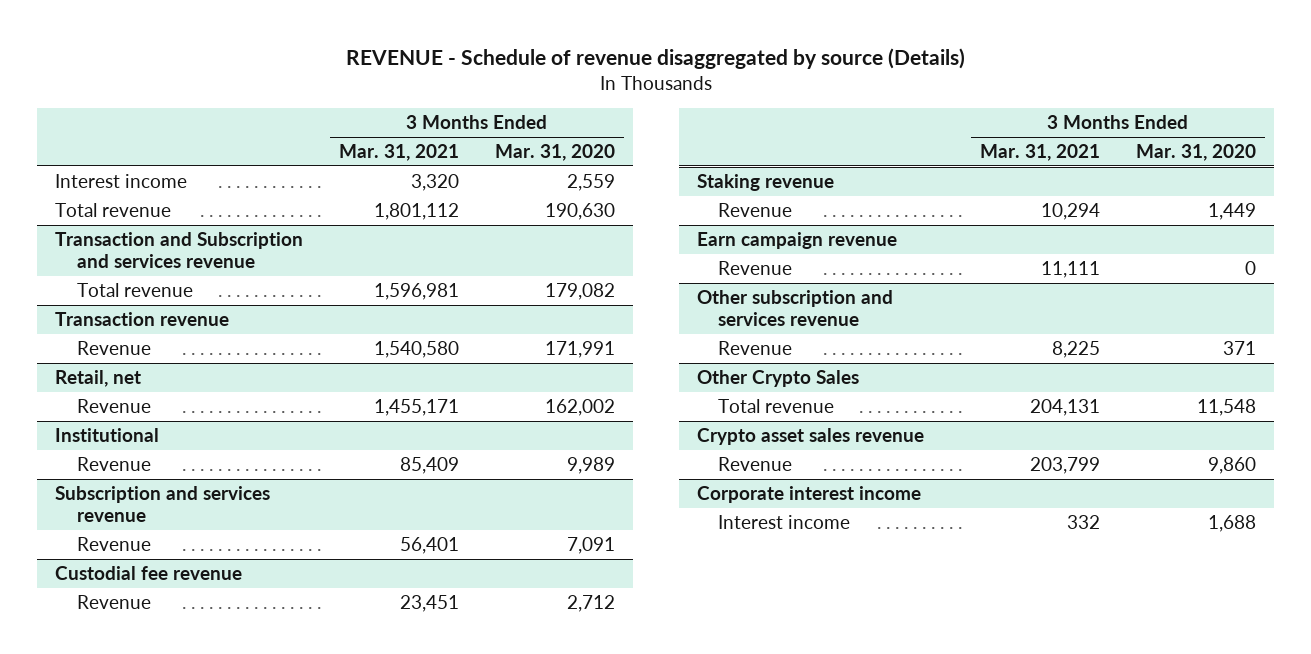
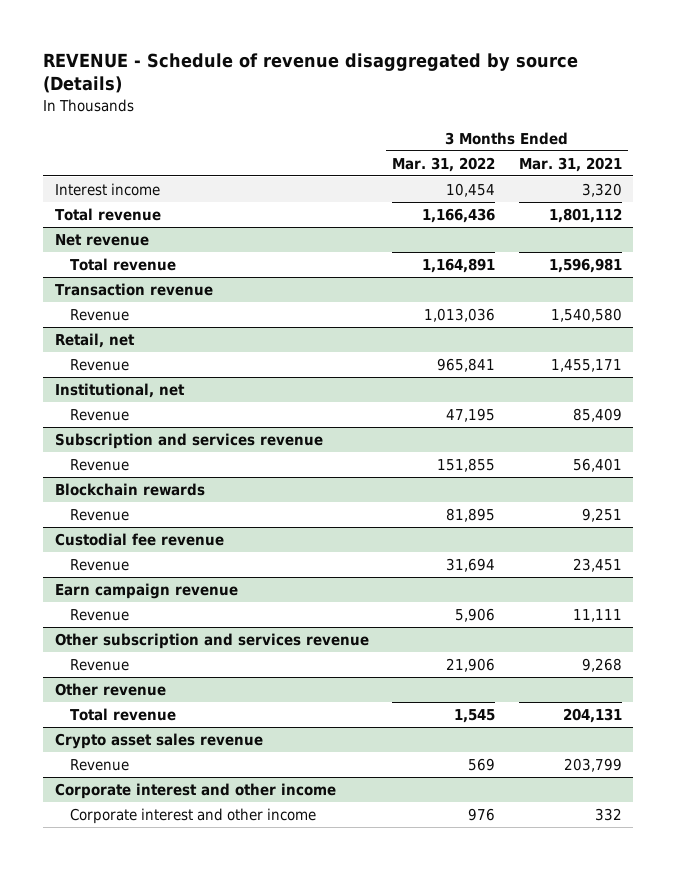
- | 3 Months Ended Mar. 31, 2021 | 3 Months Ended Mar. 31, 2020
+ | 3 Months Ended Mar. 31, 2022 | 3 Months Ended Mar. 31, 2021
- Transaction and Subscription and services revenue
+ Net revenue
- Institutional
+ Institutional, net
+ Blockchain rewards
+ Revenue | 81,895 | 9,251
- Staking revenue
- Revenue | 10,294 | 1,449
@ Other subscription and services revenue
- Revenue | 8,225 | 371
- Other Crypto Sales
@ Other subscription and services revenue
+ Revenue | 21,906 | 9,268
+ Other revenue
- Corporate interest income
- Interest income | 332 | 1,688
+ Corporate interest and other income
+ Corporate interest and other income | 976 | 332

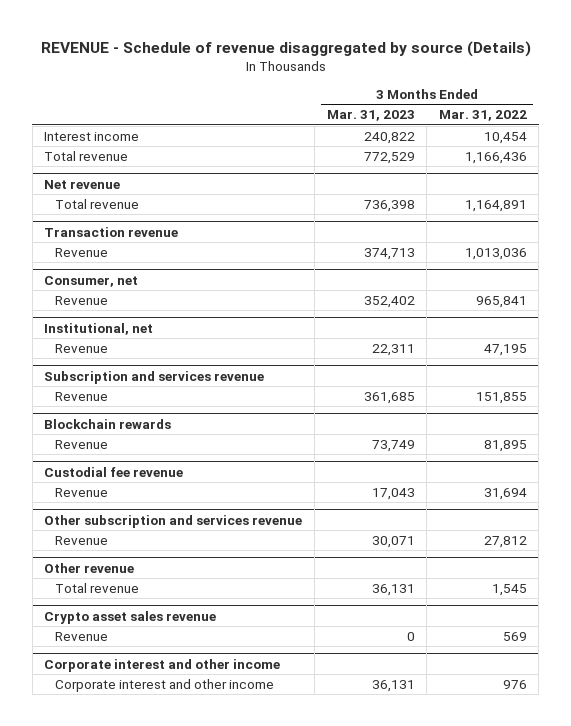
- | 3 Months Ended Mar. 31, 2022 | 3 Months Ended Mar. 31, 2021
+ | 3 Months Ended Mar. 31, 2023 | 3 Months Ended Mar. 31, 2022
- Retail, net
+ Consumer, net
- Earn campaign revenue
- Revenue | 5,906 | 11,111
@ Other subscription and services revenue
- Revenue | 21,906 | 9,268
+ Revenue | 30,071 | 27,812

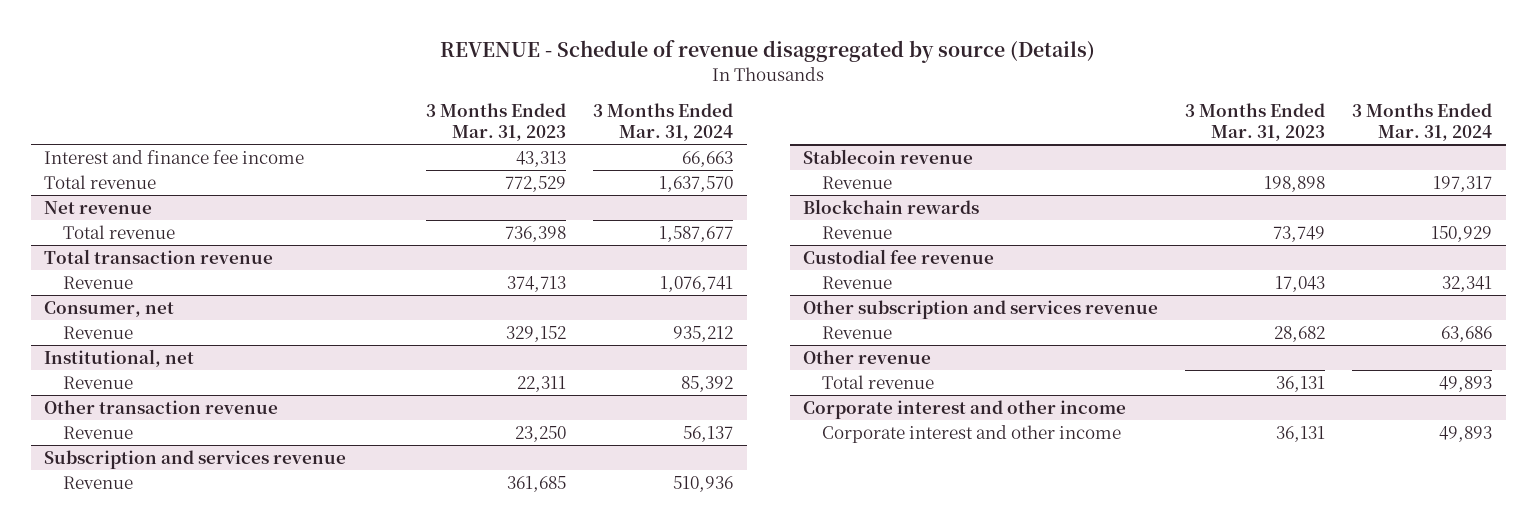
- | 3 Months Ended Mar. 31, 2023 | 3 Months Ended Mar. 31, 2022
+ | 3 Months Ended Mar. 31, 2023 | 3 Months Ended Mar. 31, 2024
- Interest income | 240,822 | 10,454
+ Interest and finance fee income | 43,313 | 66,663
- Transaction revenue
+ Total transaction revenue
@ Consumer, net
- Revenue | 352,402 | 965,841
+ Revenue | 329,152 | 935,212
+ Other transaction revenue
+ Revenue | 23,250 | 56,137
+ Stablecoin revenue
+ Revenue | 198,898 | 197,317
@ Other subscription and services revenue
- Revenue | 30,071 | 27,812
+ Revenue | 28,682 | 63,686
- Crypto asset sales revenue
- Revenue | 0 | 569

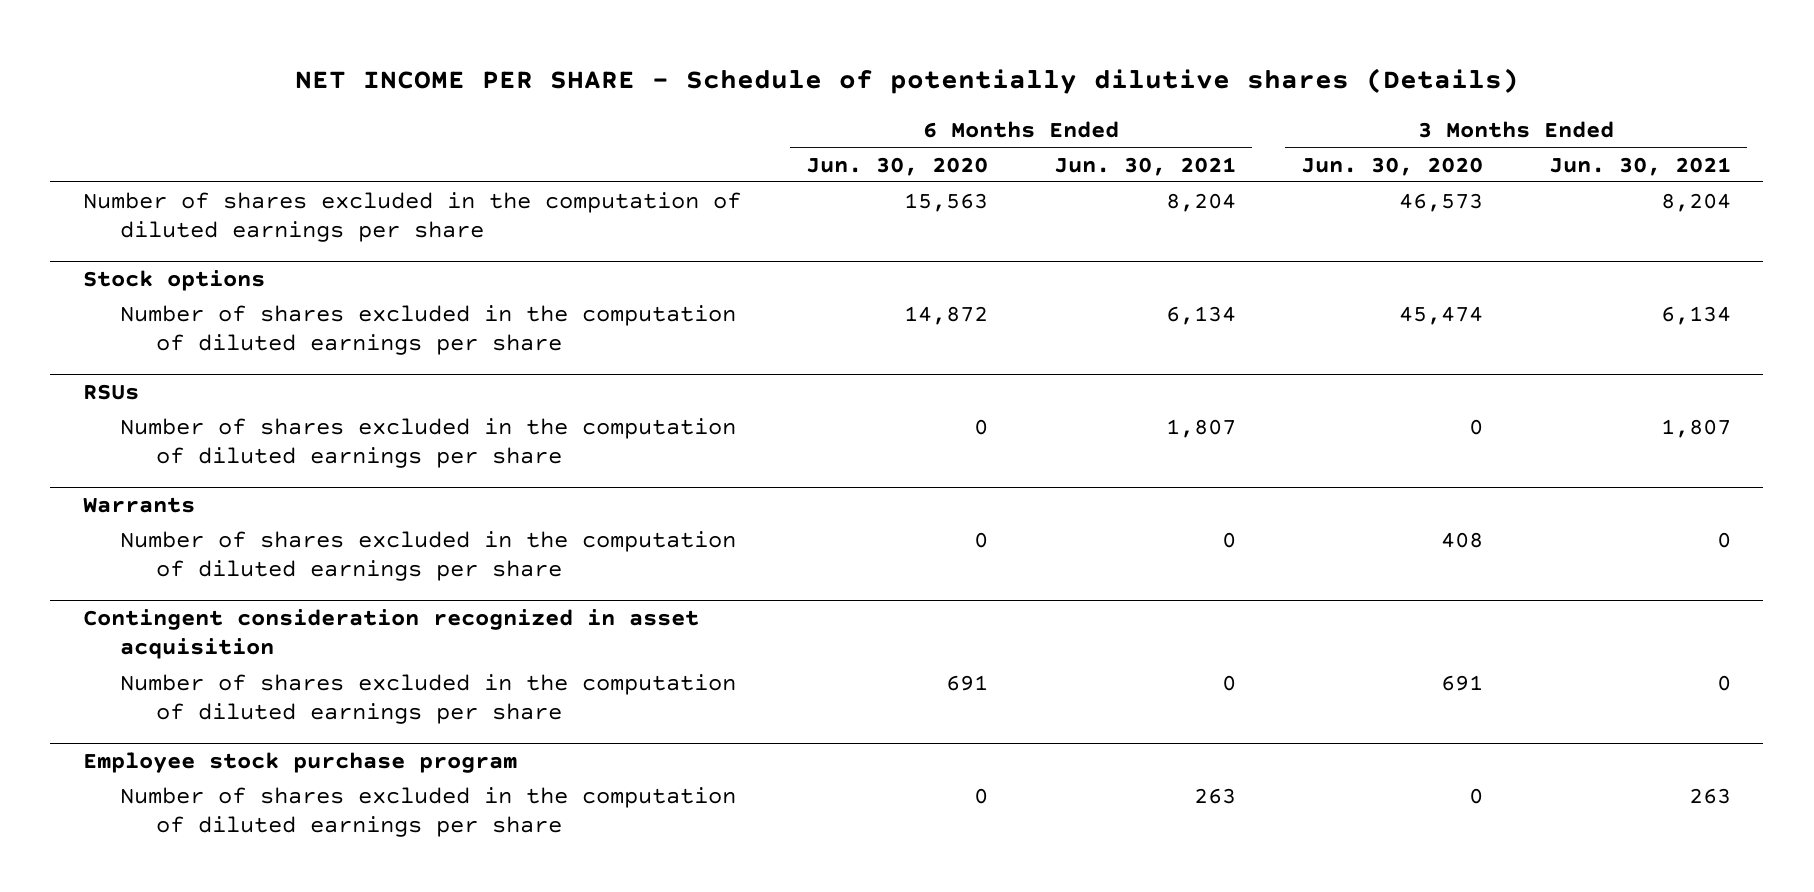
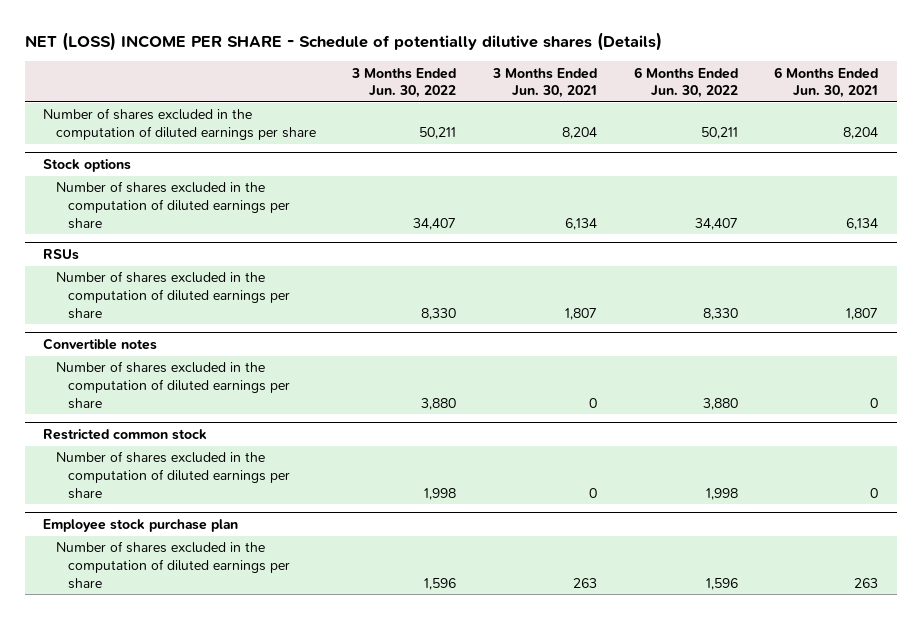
- NET INCOME PER SHARE - Schedule of potentially dilutive shares (Details)
+ NET (LOSS) INCOME PER SHARE - Schedule of potentially dilutive shares (Details)
- | 6 Months Ended Jun. 30, 2020 | 6 Months Ended Jun. 30, 2021 | 3 Months Ended Jun. 30, 2020 | 3 Months Ended Jun. 30, 2021
+ | 3 Months Ended Jun. 30, 2022 | 3 Months Ended Jun. 30, 2021 | 6 Months Ended Jun. 30, 2022 | 6 Months Ended Jun. 30, 2021
- Warrants
+ Convertible notes
- Contingent consideration recognized in asset acquisition
+ Restricted common stock
- Employee stock purchase program
+ Employee stock purchase plan

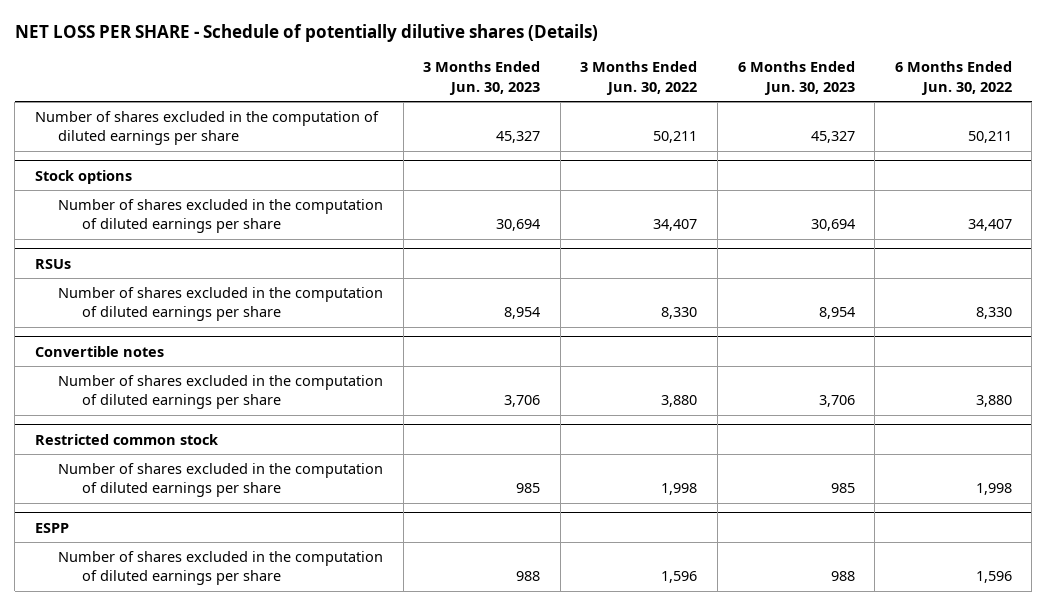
- NET (LOSS) INCOME PER SHARE - Schedule of potentially dilutive shares (Details)
+ NET LOSS PER SHARE - Schedule of potentially dilutive shares (Details)
- | 3 Months Ended Jun. 30, 2022 | 3 Months Ended Jun. 30, 2021 | 6 Months Ended Jun. 30, 2022 | 6 Months Ended Jun. 30, 2021
+ | 3 Months Ended Jun. 30, 2023 | 3 Months Ended Jun. 30, 2022 | 6 Months Ended Jun. 30, 2023 | 6 Months Ended Jun. 30, 2022
- Employee stock purchase plan
+ ESPP

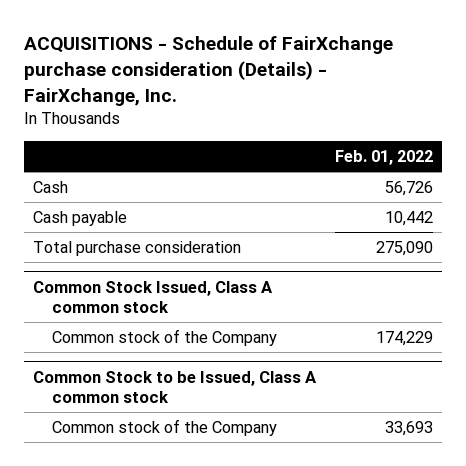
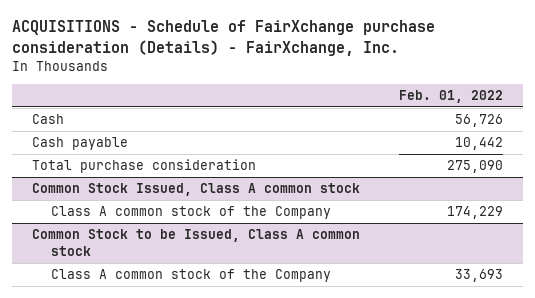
@ Common Stock Issued, Class A common stock
- Common stock of the Company | 174,229
+ Class A common stock of the Company | 174,229
@ Common Stock to be Issued, Class A common stock
- Common stock of the Company | 33,693
+ Class A common stock of the Company | 33,693

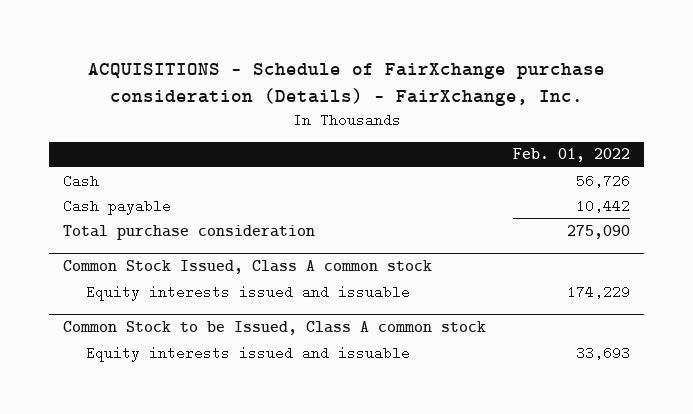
@ Common Stock Issued, Class A common stock
- Class A common stock of the Company | 174,229
+ Equity interests issued and issuable | 174,229
@ Common Stock to be Issued, Class A common stock
- Class A common stock of the Company | 33,693
+ Equity interests issued and issuable | 33,693

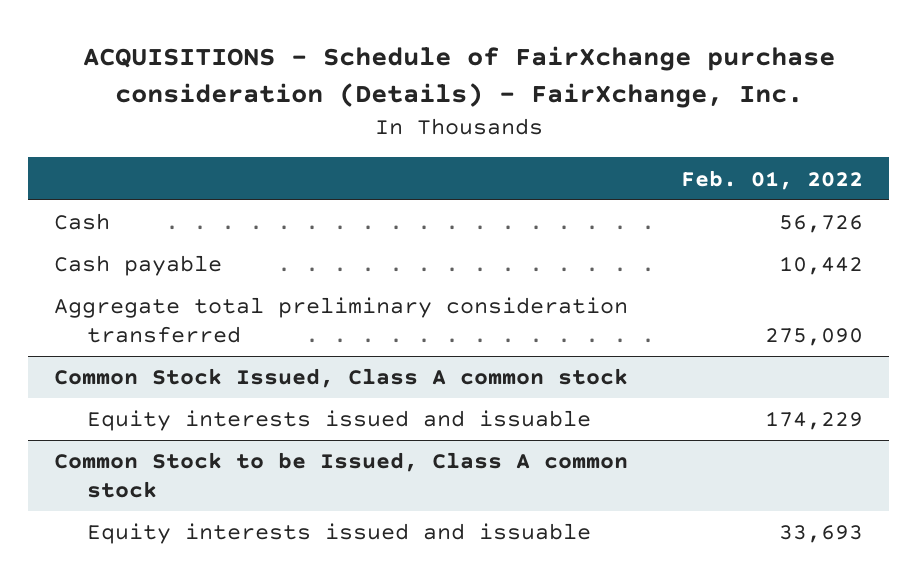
- Total purchase consideration | 275,090
+ Aggregate total preliminary consideration transferred | 275,090

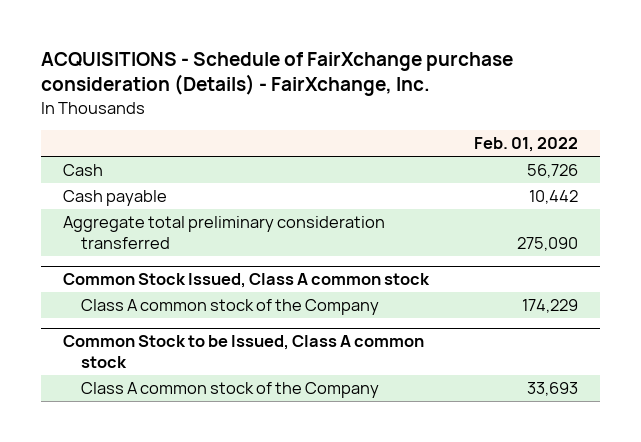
@ Common Stock Issued, Class A common stock
- Equity interests issued and issuable | 174,229
+ Class A common stock of the Company | 174,229
@ Common Stock to be Issued, Class A common stock
- Equity interests issued and issuable | 33,693
+ Class A common stock of the Company | 33,693

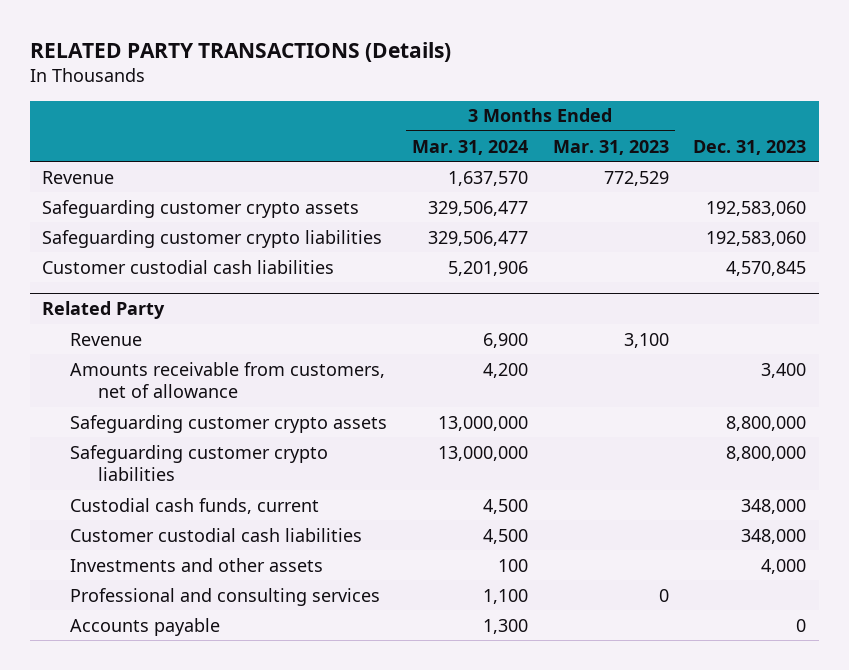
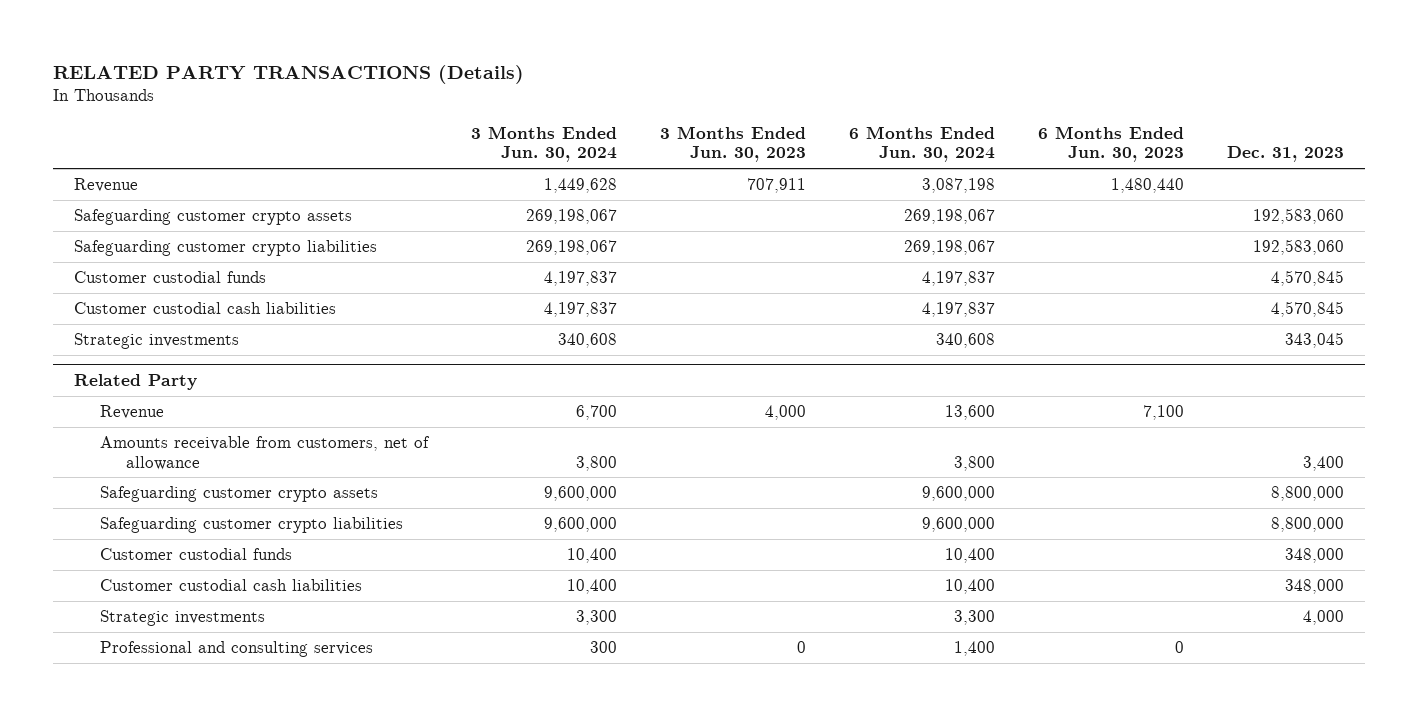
- | 3 Months Ended Mar. 31, 2024 | 3 Months Ended Mar. 31, 2023 | Dec. 31, 2023
+ | 3 Months Ended Jun. 30, 2024 | 3 Months Ended Jun. 30, 2023 | 6 Months Ended Jun. 30, 2024 | 6 Months Ended Jun. 30, 2023 | Dec. 31, 2023
+ Customer custodial funds | 4,197,837 | | 4,197,837 | | 4,570,845
+ Strategic investments | 340,608 | | 340,608 | | 343,045
@ Related Party
- Custodial cash funds, current | 4,500 | | 348,000
+ Customer custodial funds | 10,400 | | 10,400 | | 348,000
- Investments and other assets | 100 | | 4,000
+ Strategic investments | 3,300 | | 3,300 | | 4,000
- Accounts payable | 1,300 | | 0

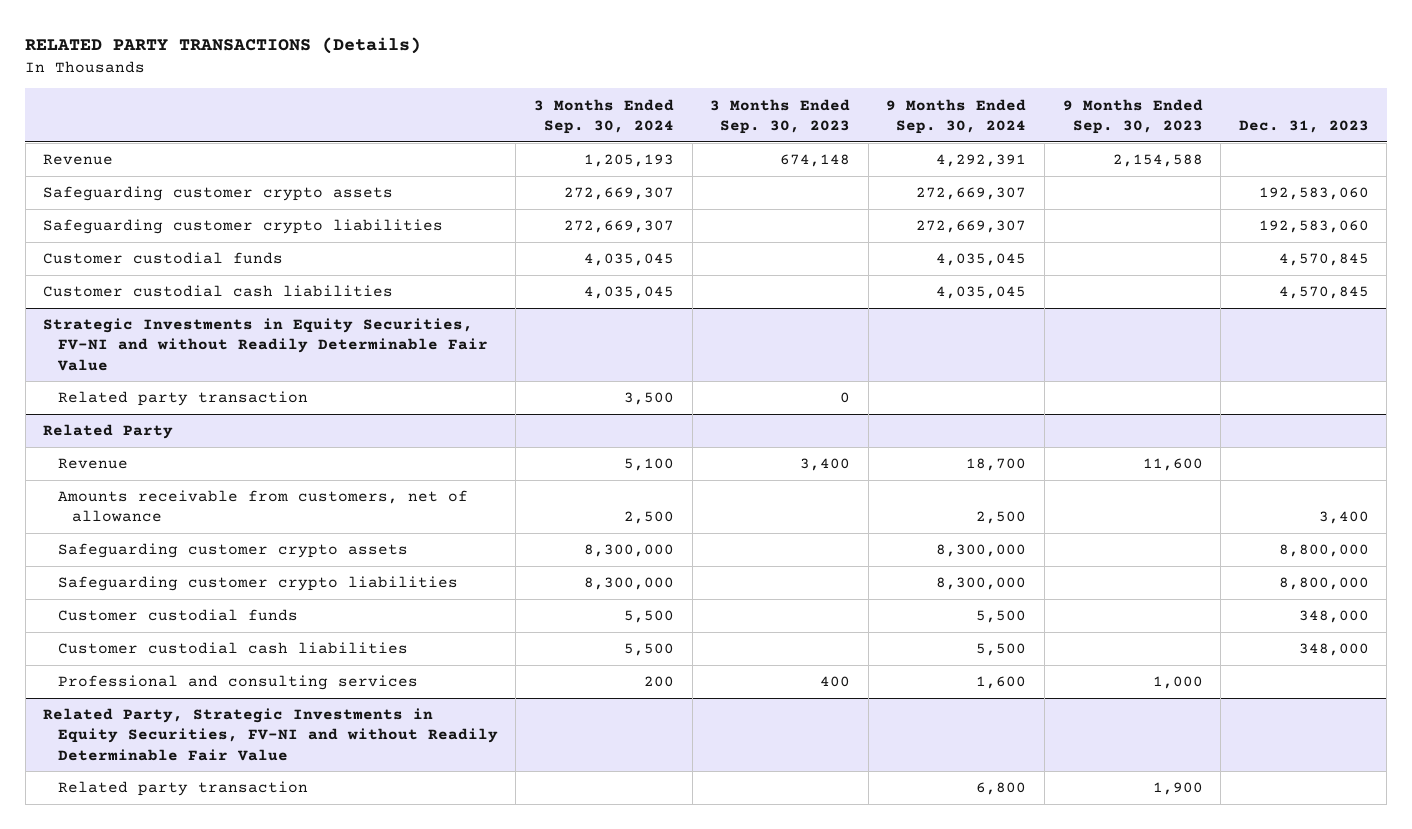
- | 3 Months Ended Jun. 30, 2024 | 3 Months Ended Jun. 30, 2023 | 6 Months Ended Jun. 30, 2024 | 6 Months Ended Jun. 30, 2023 | Dec. 31, 2023
+ | 3 Months Ended Sep. 30, 2024 | 3 Months Ended Sep. 30, 2023 | 9 Months Ended Sep. 30, 2024 | 9 Months Ended Sep. 30, 2023 | Dec. 31, 2023
- Strategic investments | 340,608 | | 340,608 | | 343,045
+ Strategic Investments in Equity Securities, FV-NI and without Readily Determinable Fair Value
+ Related party transaction | 3,500 | 0 | | |
@ Related Party
- Strategic investments | 3,300 | | 3,300 | | 4,000
+ Related Party, Strategic Investments in Equity Securities, FV-NI and without Readily Determinable Fair Value
+ Related party transaction | | | 6,800 | 1,900 |

